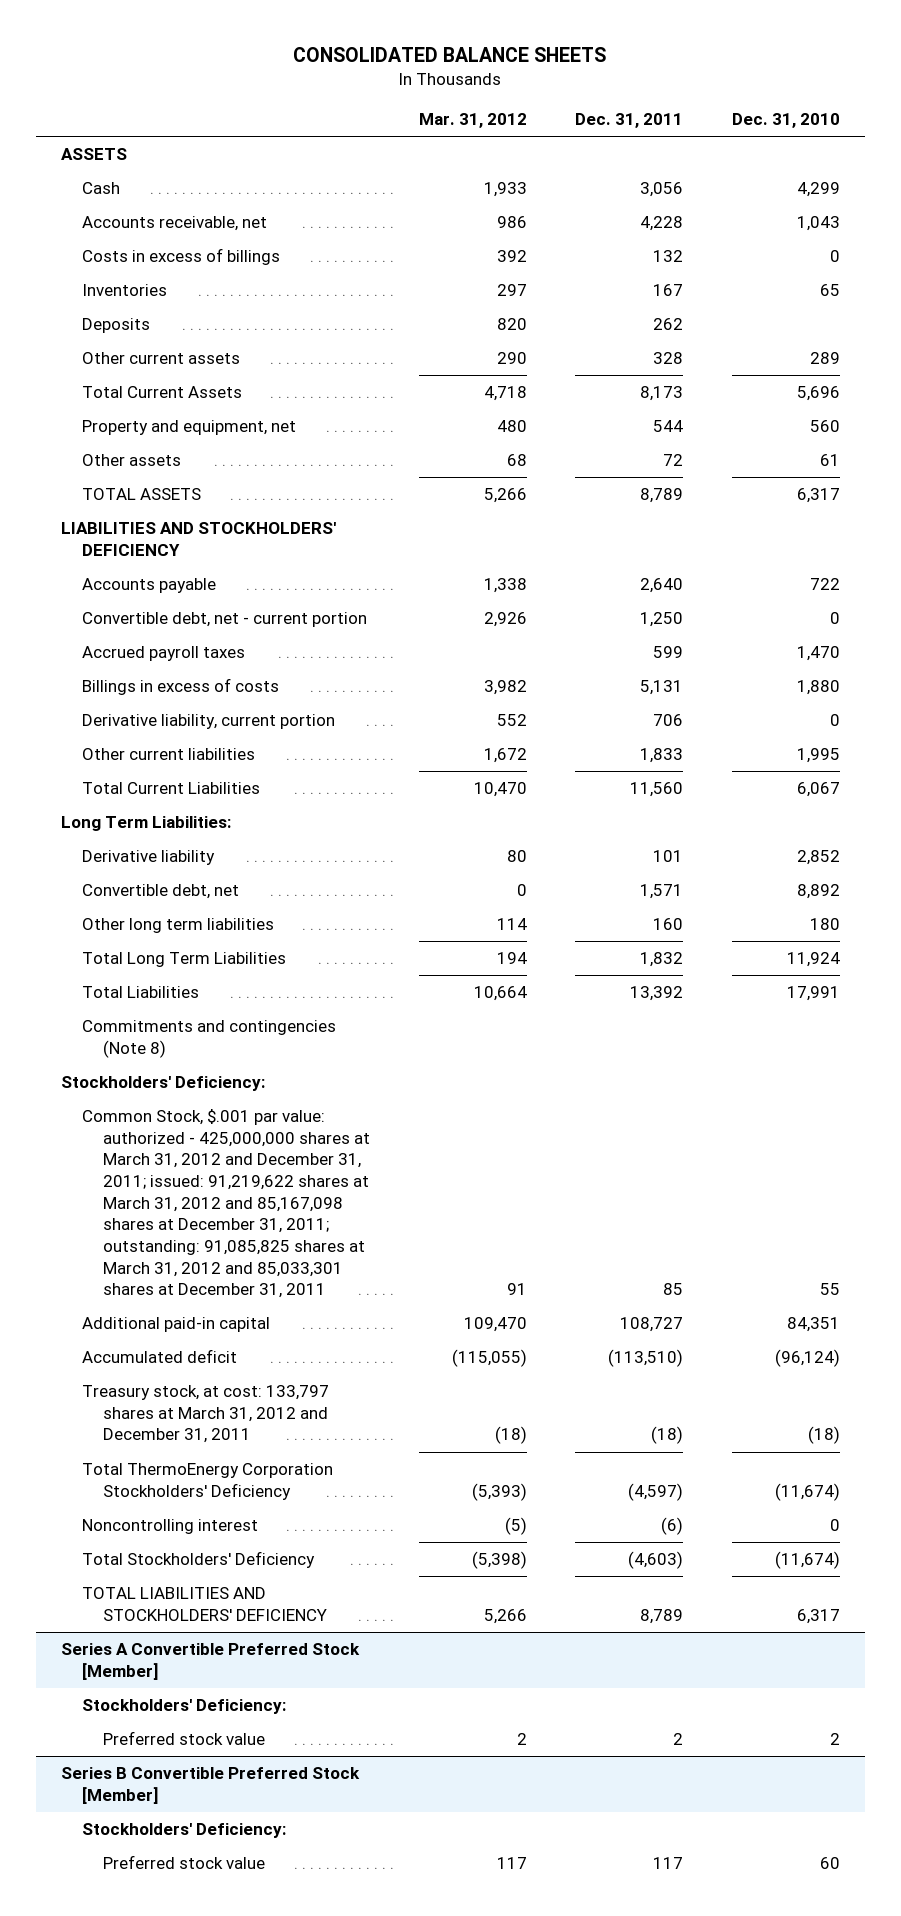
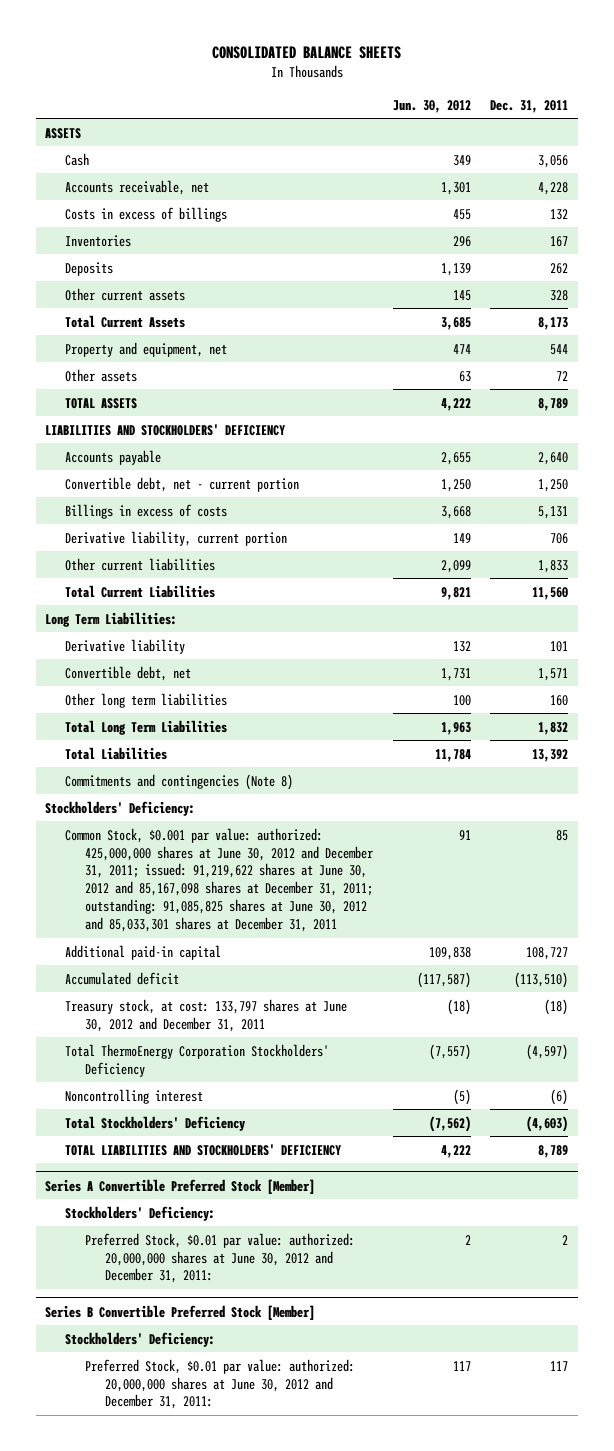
- | Mar. 31, 2012 | Dec. 31, 2011 | Dec. 31, 2010
+ | Jun. 30, 2012 | Dec. 31, 2011
- Accrued payroll taxes | | 599 | 1,470
- Common Stock, $.001 par value: authorized - 425,000,000 shares at March 31, 2012 and December 31, 2011; issued: 91,219,622 shares at March 31, 2012 and 85,167,098 shares at December 31, 2011; outstanding: 91,085,825 shares at March 31, 2012 and 85,033,301 shares at December 31, 2011 | 91 | 85 | 55
+ Common Stock, $0.001 par value: authorized: 425,000,000 shares at June 30, 2012 and December 31, 2011; issued: 91,219,622 shares at June 30, 2012 and 85,167,098 shares at December 31, 2011; outstanding: 91,085,825 shares at June 30, 2012 and 85,033,301 shares at December 31, 2011 | 91 | 85
- Treasury stock, at cost: 133,797 shares at March 31, 2012 and December 31, 2011 | (18) | (18) | (18)
+ Treasury stock, at cost: 133,797 shares at June 30, 2012 and December 31, 2011 | (18) | (18)
@ Series A Convertible Preferred Stock [Member]
- Preferred stock value | 2 | 2 | 2
+ Preferred Stock, $0.01 par value: authorized: 20,000,000 shares at June 30, 2012 and December 31, 2011: | 2 | 2
@ Series B Convertible Preferred Stock [Member]
- Preferred stock value | 117 | 117 | 60
+ Preferred Stock, $0.01 par value: authorized: 20,000,000 shares at June 30, 2012 and December 31, 2011: | 117 | 117

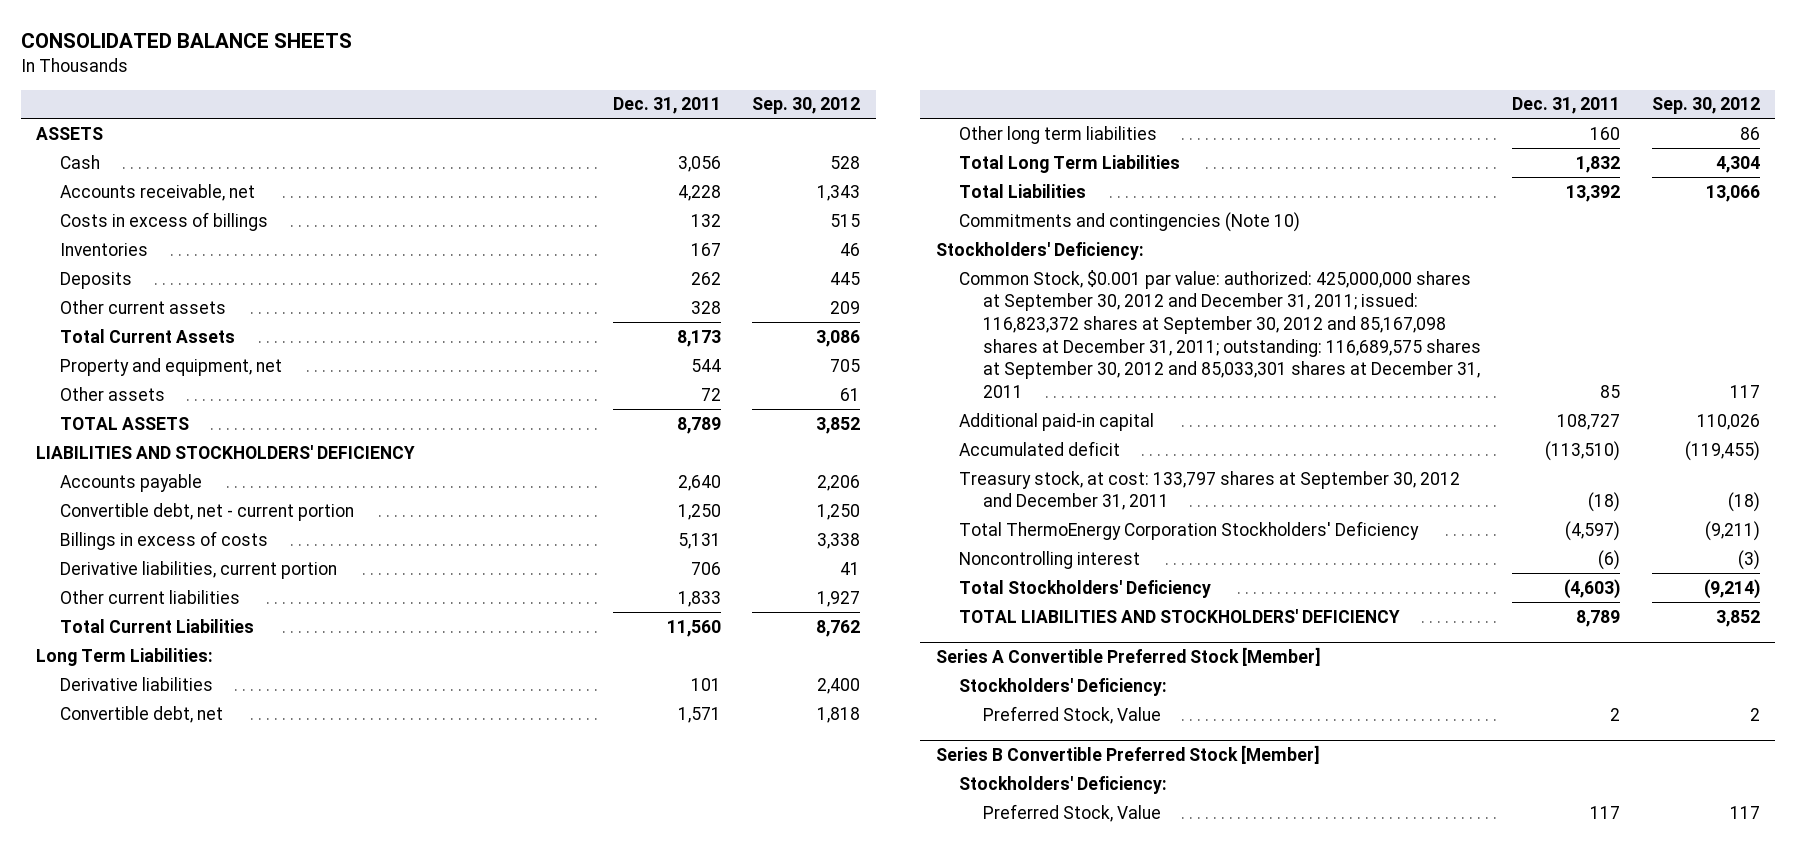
- | Jun. 30, 2012 | Dec. 31, 2011
+ | Dec. 31, 2011 | Sep. 30, 2012
- Derivative liability, current portion | 149 | 706
+ Derivative liabilities, current portion | 706 | 41
- Derivative liability | 132 | 101
+ Derivative liabilities | 101 | 2,400
- Commitments and contingencies (Note 8)
+ Commitments and contingencies (Note 10)
- Common Stock, $0.001 par value: authorized: 425,000,000 shares at June 30, 2012 and December 31, 2011; issued: 91,219,622 shares at June 30, 2012 and 85,167,098 shares at December 31, 2011; outstanding: 91,085,825 shares at June 30, 2012 and 85,033,301 shares at December 31, 2011 | 91 | 85
+ Common Stock, $0.001 par value: authorized: 425,000,000 shares at September 30, 2012 and December 31, 2011; issued: 116,823,372 shares at September 30, 2012 and 85,167,098 shares at December 31, 2011; outstanding: 116,689,575 shares at September 30, 2012 and 85,033,301 shares at December 31, 2011 | 85 | 117
- Treasury stock, at cost: 133,797 shares at June 30, 2012 and December 31, 2011 | (18) | (18)
+ Treasury stock, at cost: 133,797 shares at September 30, 2012 and December 31, 2011 | (18) | (18)
@ Series A Convertible Preferred Stock [Member]
- Preferred Stock, $0.01 par value: authorized: 20,000,000 shares at June 30, 2012 and December 31, 2011: | 2 | 2
+ Preferred Stock, Value | 2 | 2
@ Series B Convertible Preferred Stock [Member]
- Preferred Stock, $0.01 par value: authorized: 20,000,000 shares at June 30, 2012 and December 31, 2011: | 117 | 117
+ Preferred Stock, Value | 117 | 117

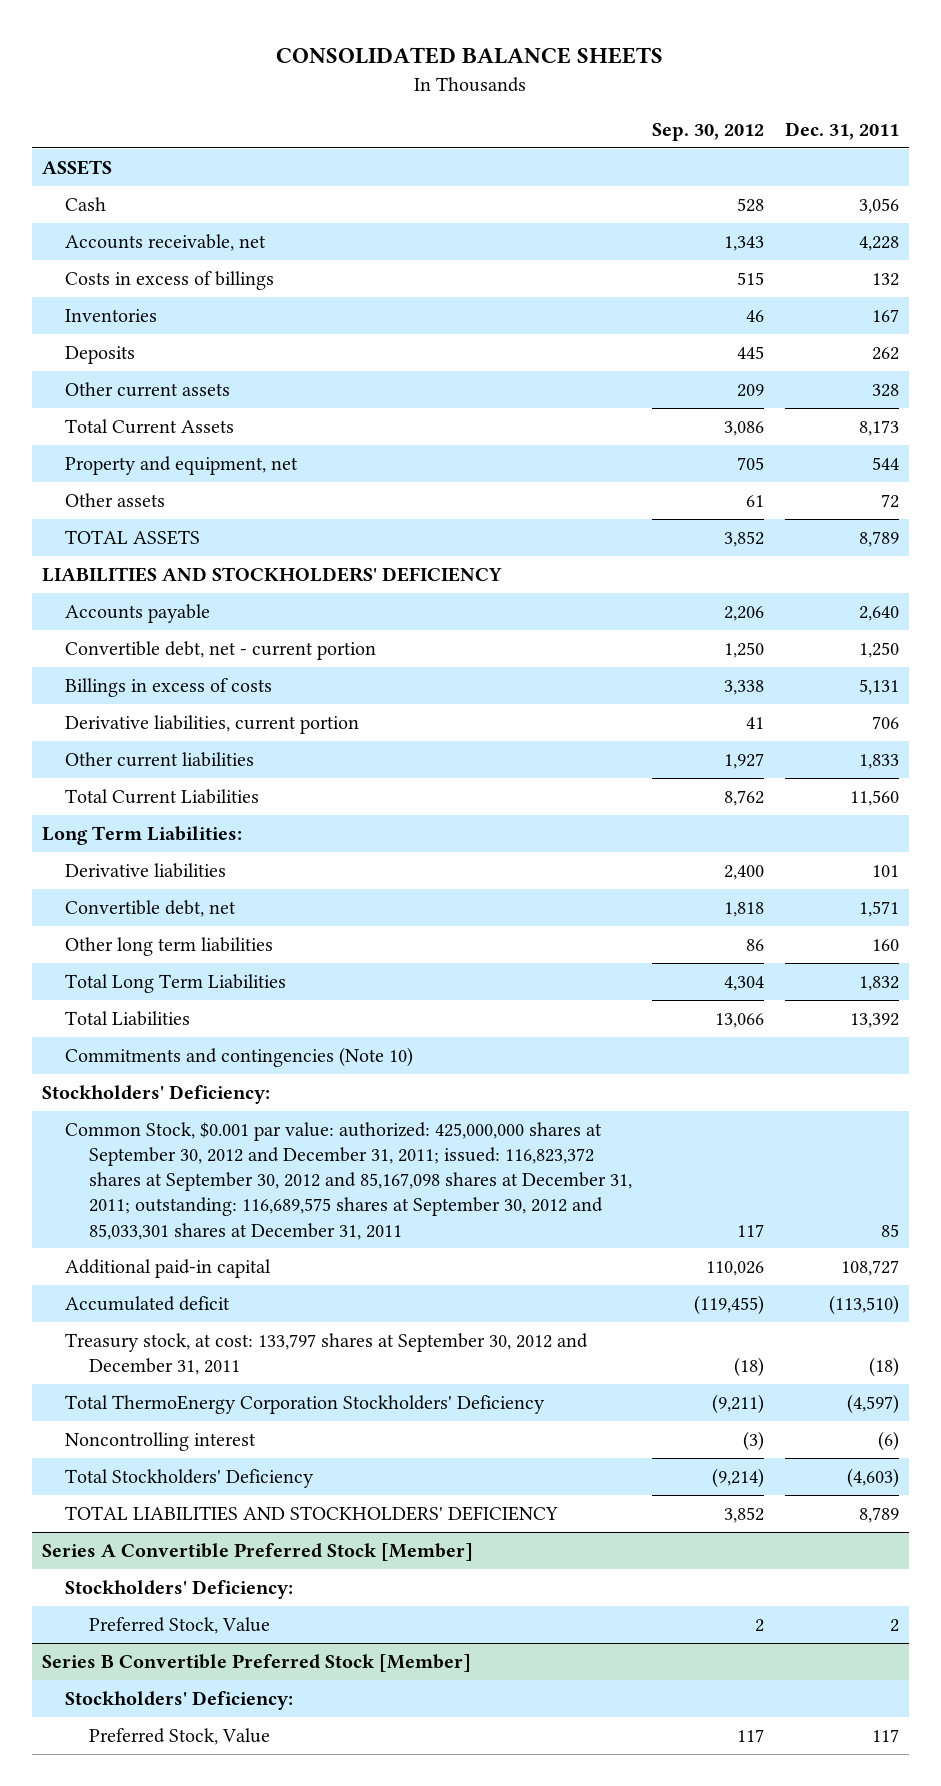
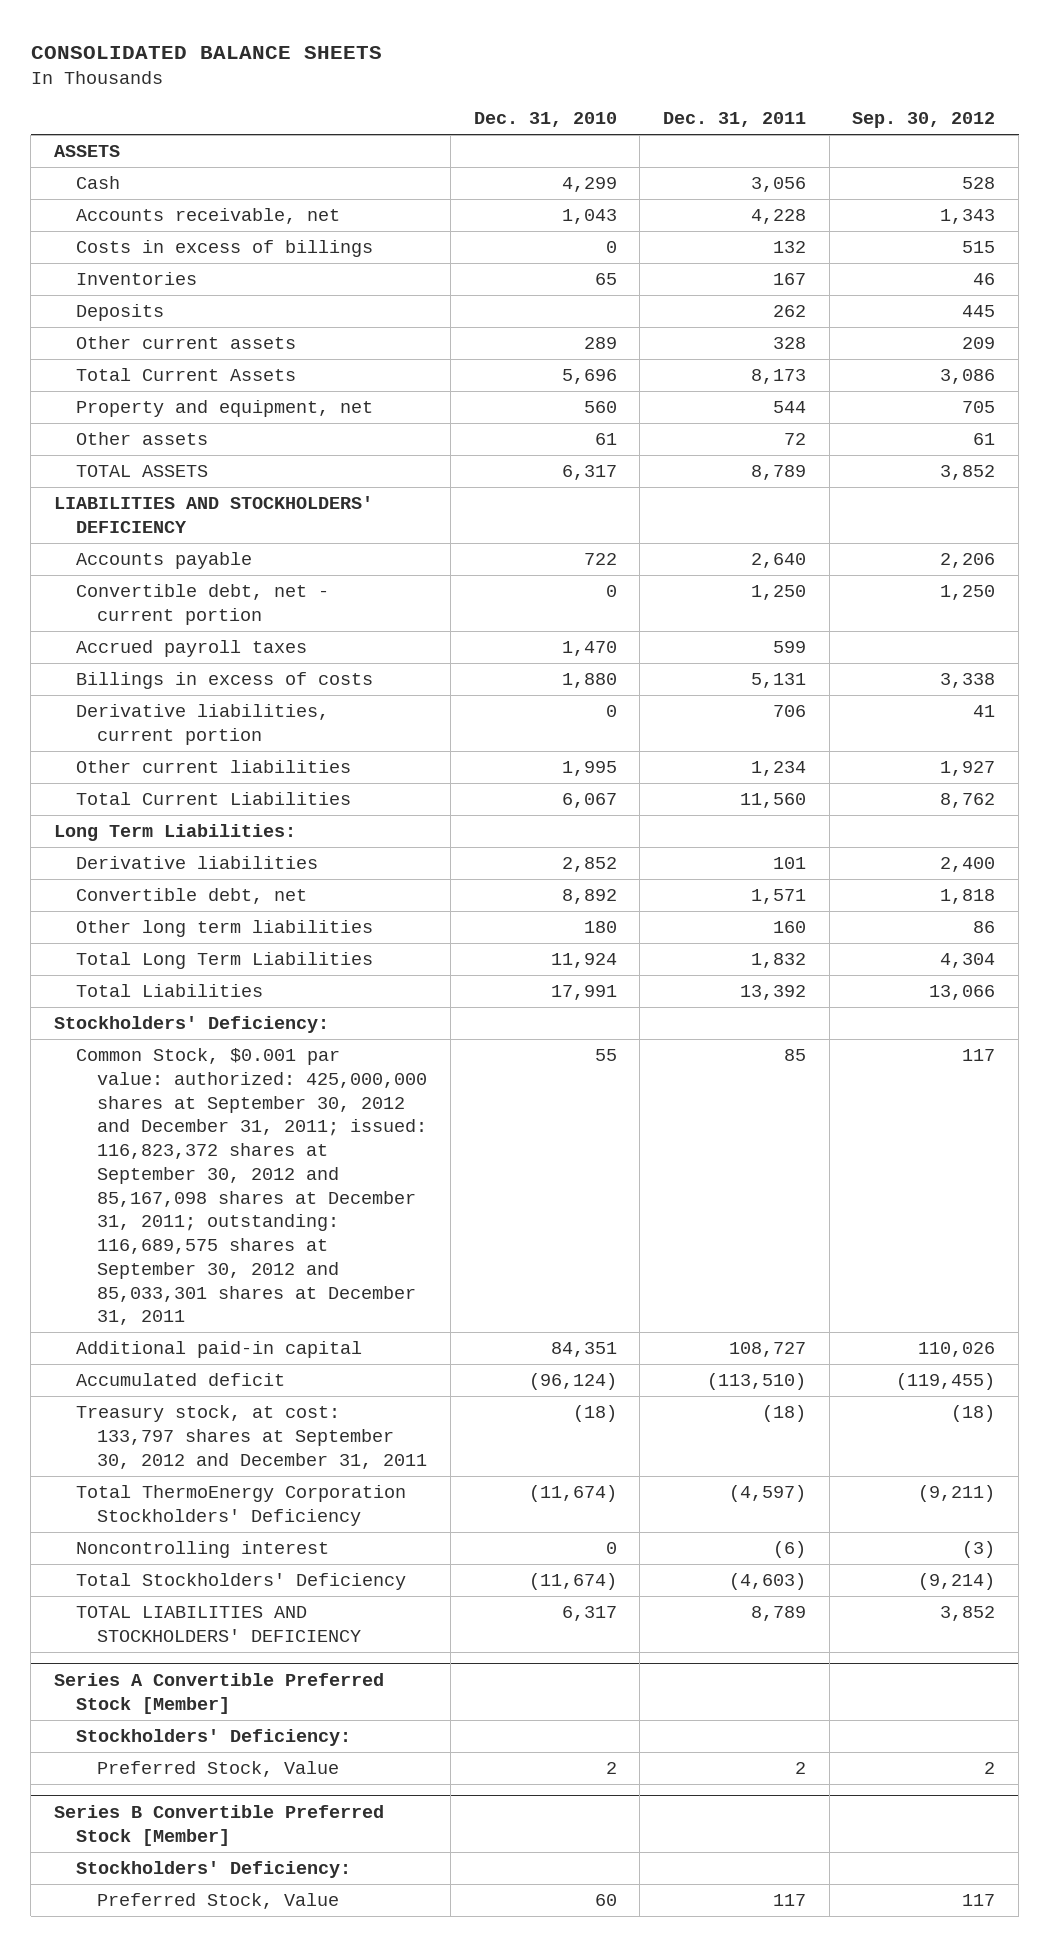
- | Sep. 30, 2012 | Dec. 31, 2011
+ | Dec. 31, 2010 | Dec. 31, 2011 | Sep. 30, 2012
+ Accrued payroll taxes | 1,470 | 599 |
- Other current liabilities | 1,927 | 1,833
+ Other current liabilities | 1,995 | 1,234 | 1,927
- Commitments and contingencies (Note 10)

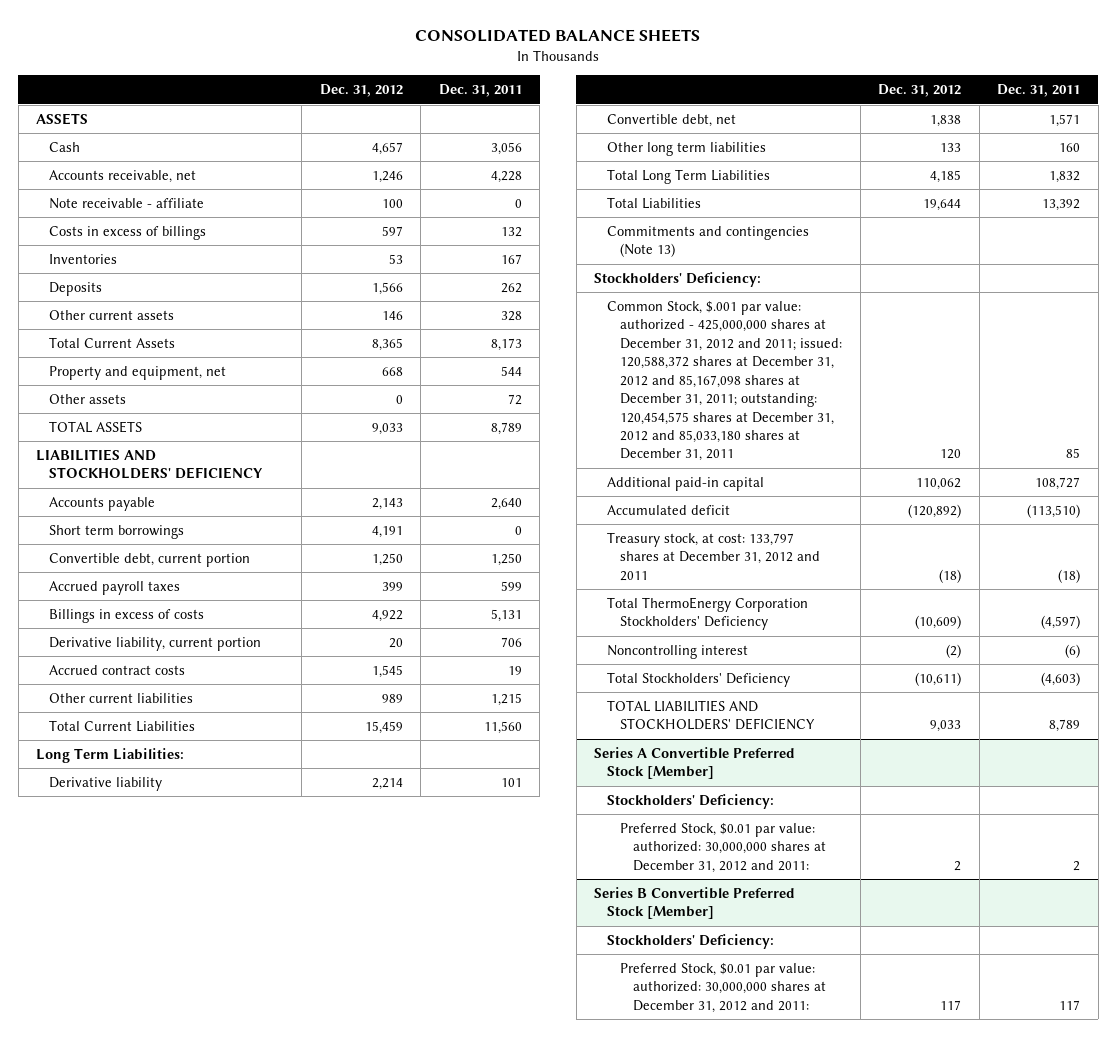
- | Dec. 31, 2010 | Dec. 31, 2011 | Sep. 30, 2012
+ | Dec. 31, 2012 | Dec. 31, 2011
+ Note receivable - affiliate | 100 | 0
- Convertible debt, net - current portion | 0 | 1,250 | 1,250
+ Short term borrowings | 4,191 | 0
+ Convertible debt, current portion | 1,250 | 1,250
- Derivative liabilities, current portion | 0 | 706 | 41
- Other current liabilities | 1,995 | 1,234 | 1,927
+ Derivative liability, current portion | 20 | 706
+ Accrued contract costs | 1,545 | 19
+ Other current liabilities | 989 | 1,215
- Derivative liabilities | 2,852 | 101 | 2,400
+ Derivative liability | 2,214 | 101
+ Commitments and contingencies (Note 13)
- Common Stock, $0.001 par value: authorized: 425,000,000 shares at September 30, 2012 and December 31, 2011; issued: 116,823,372 shares at September 30, 2012 and 85,167,098 shares at December 31, 2011; outstanding: 116,689,575 shares at September 30, 2012 and 85,033,301 shares at December 31, 2011 | 55 | 85 | 117
+ Common Stock, $.001 par value: authorized - 425,000,000 shares at December 31, 2012 and 2011; issued: 120,588,372 shares at December 31, 2012 and 85,167,098 shares at December 31, 2011; outstanding: 120,454,575 shares at December 31, 2012 and 85,033,180 shares at December 31, 2011 | 120 | 85
- Treasury stock, at cost: 133,797 shares at September 30, 2012 and December 31, 2011 | (18) | (18) | (18)
+ Treasury stock, at cost: 133,797 shares at December 31, 2012 and 2011 | (18) | (18)
@ Series A Convertible Preferred Stock [Member]
- Preferred Stock, Value | 2 | 2 | 2
+ Preferred Stock, $0.01 par value: authorized: 30,000,000 shares at December 31, 2012 and 2011: | 2 | 2
@ Series B Convertible Preferred Stock [Member]
- Preferred Stock, Value | 60 | 117 | 117
+ Preferred Stock, $0.01 par value: authorized: 30,000,000 shares at December 31, 2012 and 2011: | 117 | 117

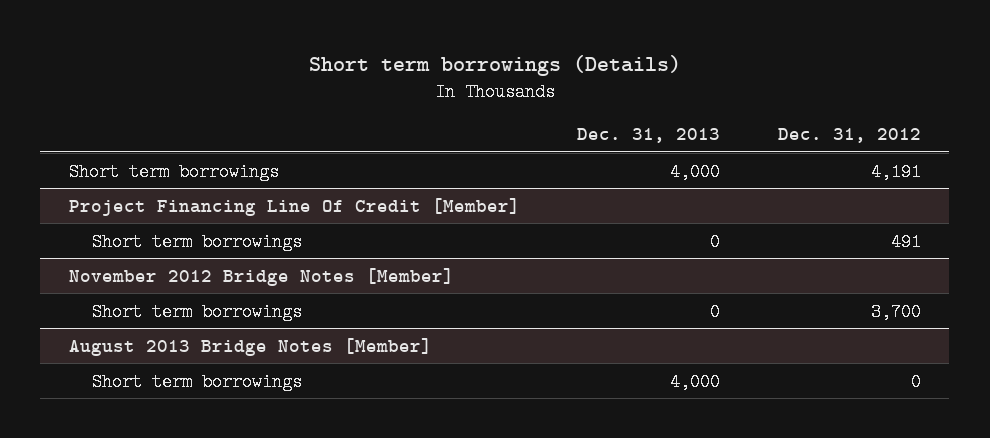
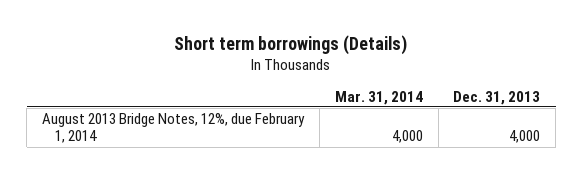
- | Dec. 31, 2013 | Dec. 31, 2012
+ | Mar. 31, 2014 | Dec. 31, 2013
- Short term borrowings | 4,000 | 4,191
- Project Financing Line Of Credit [Member]
- Short term borrowings | 0 | 491
- November 2012 Bridge Notes [Member]
- Short term borrowings | 0 | 3,700
- August 2013 Bridge Notes [Member]
- Short term borrowings | 4,000 | 0
+ August 2013 Bridge Notes, 12%, due February 1, 2014 | 4,000 | 4,000

